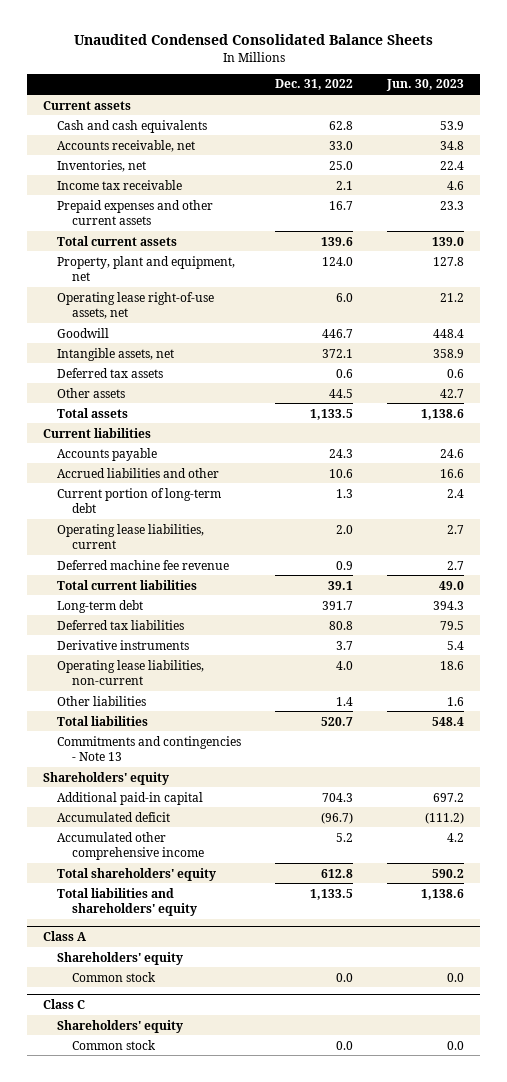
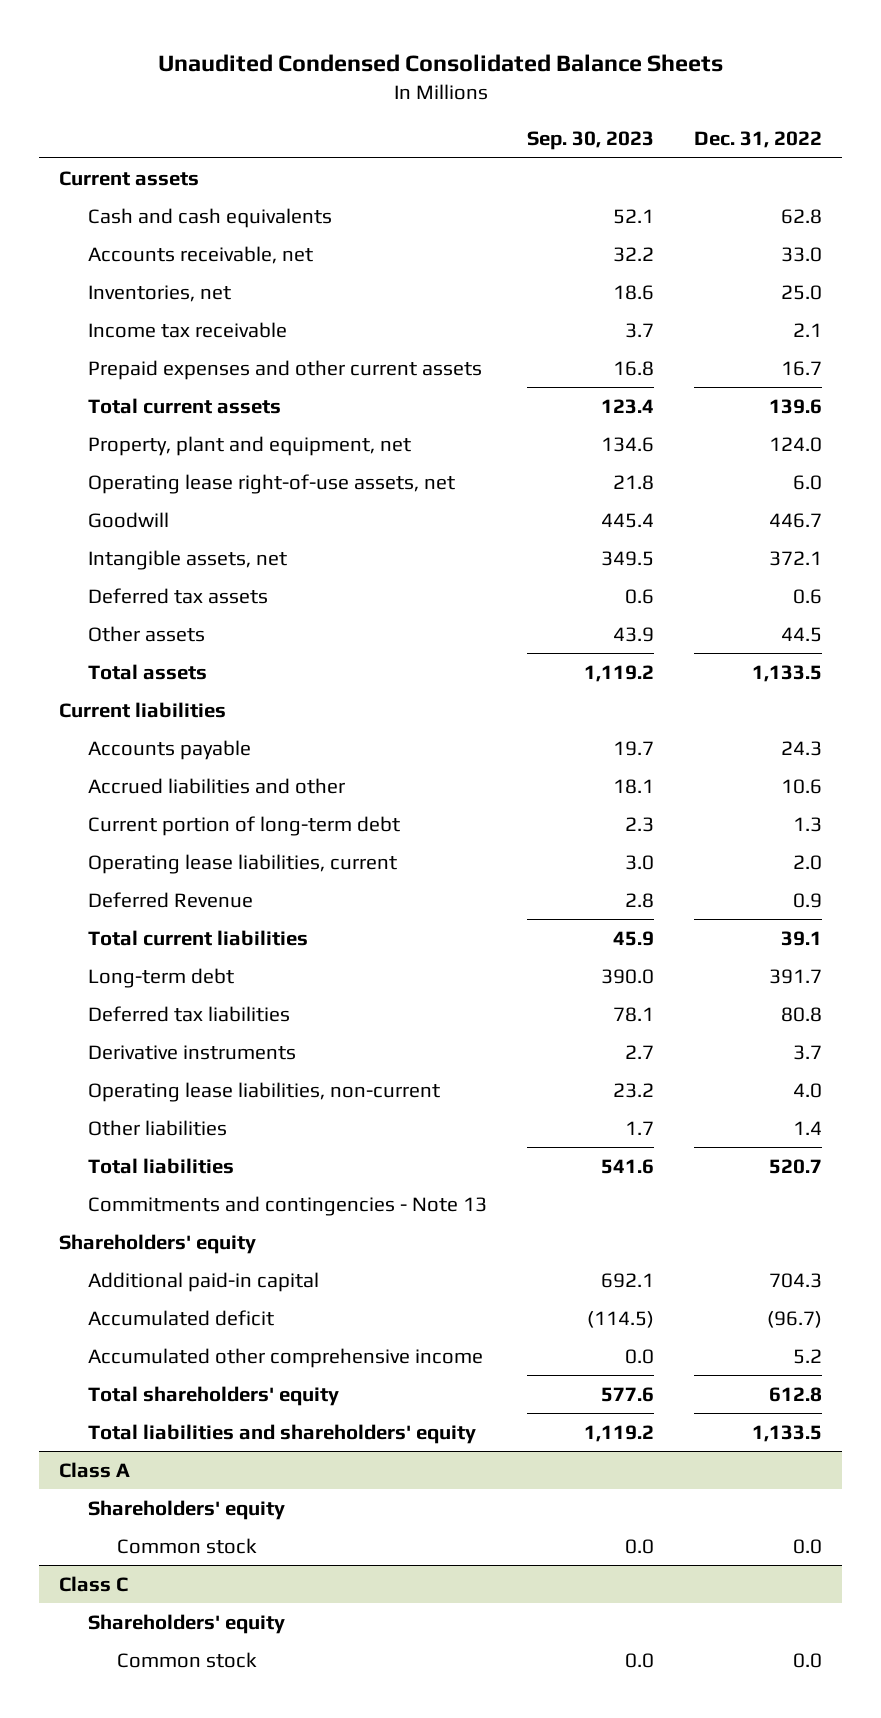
- | Dec. 31, 2022 | Jun. 30, 2023
+ | Sep. 30, 2023 | Dec. 31, 2022
- Deferred machine fee revenue | 0.9 | 2.7
+ Deferred Revenue | 2.8 | 0.9

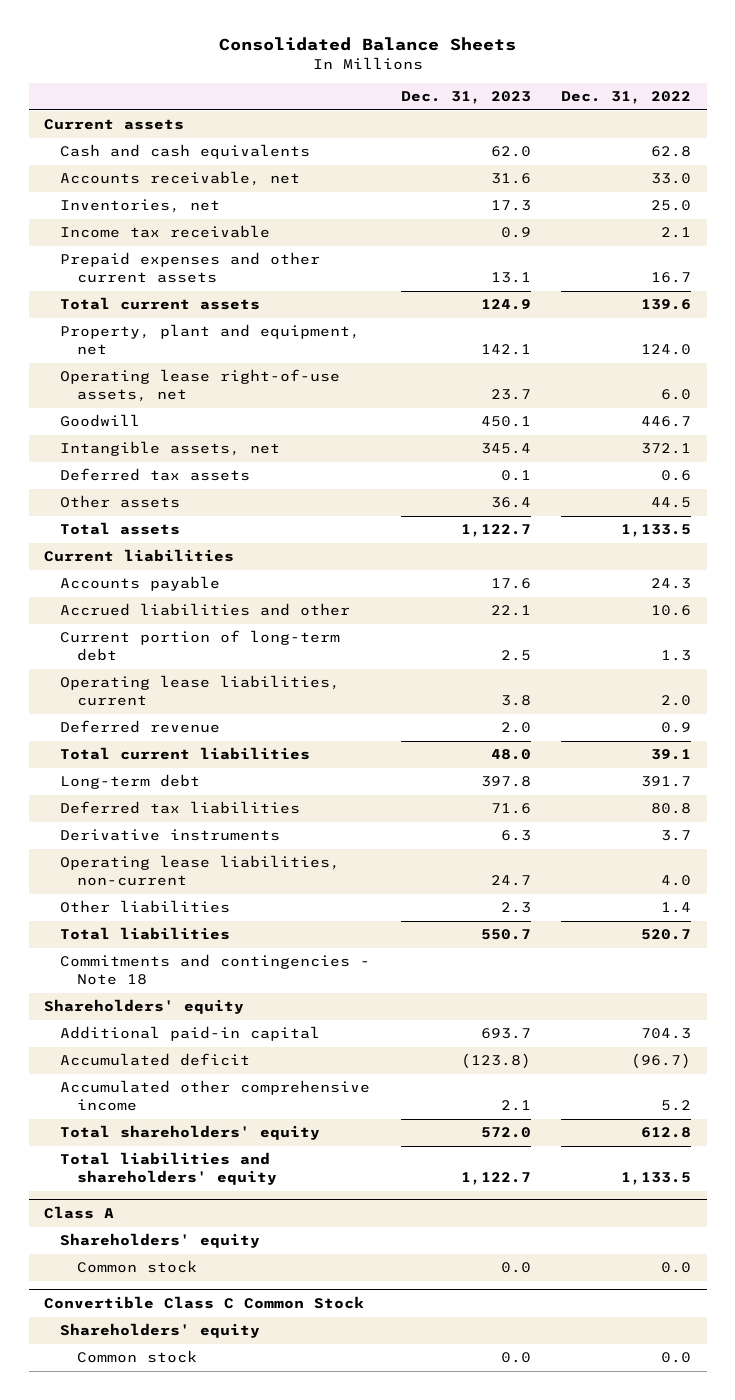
- Unaudited Condensed Consolidated Balance Sheets
+ Consolidated Balance Sheets
- | Sep. 30, 2023 | Dec. 31, 2022
+ | Dec. 31, 2023 | Dec. 31, 2022
- Deferred Revenue | 2.8 | 0.9
+ Deferred revenue | 2.0 | 0.9
- Commitments and contingencies - Note 13
+ Commitments and contingencies - Note 18
- Class C
+ Convertible Class C Common Stock

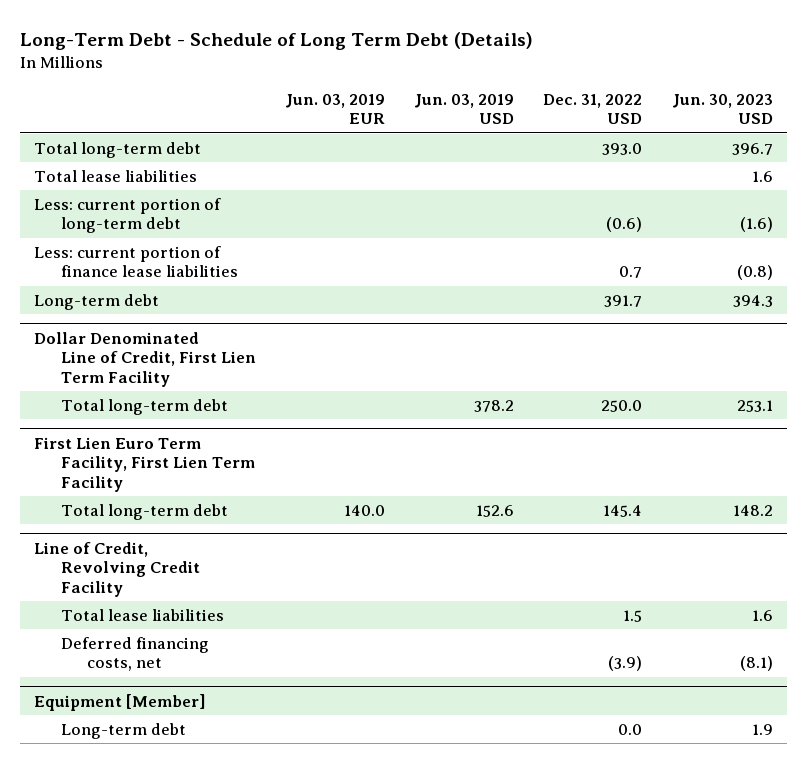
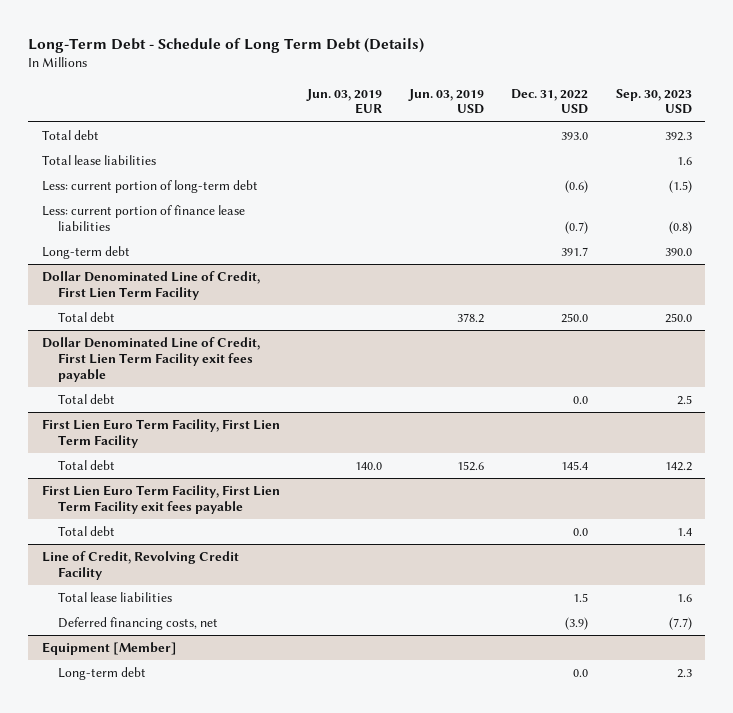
- | Jun. 03, 2019 EUR | Jun. 03, 2019 USD | Dec. 31, 2022 USD | Jun. 30, 2023 USD
+ | Jun. 03, 2019 EUR | Jun. 03, 2019 USD | Dec. 31, 2022 USD | Sep. 30, 2023 USD
- Total long-term debt | | | 393.0 | 396.7
+ Total debt | | | 393.0 | 392.3
- Less: current portion of finance lease liabilities | | | 0.7 | (0.8)
+ Less: current portion of finance lease liabilities | | | (0.7) | (0.8)
@ Dollar Denominated Line of Credit, First Lien Term Facility
- Total long-term debt | | 378.2 | 250.0 | 253.1
+ Total debt | | 378.2 | 250.0 | 250.0
+ Dollar Denominated Line of Credit, First Lien Term Facility exit fees payable
+ Total debt | | | 0.0 | 2.5
@ First Lien Euro Term Facility, First Lien Term Facility
- Total long-term debt | 140.0 | 152.6 | 145.4 | 148.2
+ Total debt | 140.0 | 152.6 | 145.4 | 142.2
+ First Lien Euro Term Facility, First Lien Term Facility exit fees payable
+ Total debt | | | 0.0 | 1.4

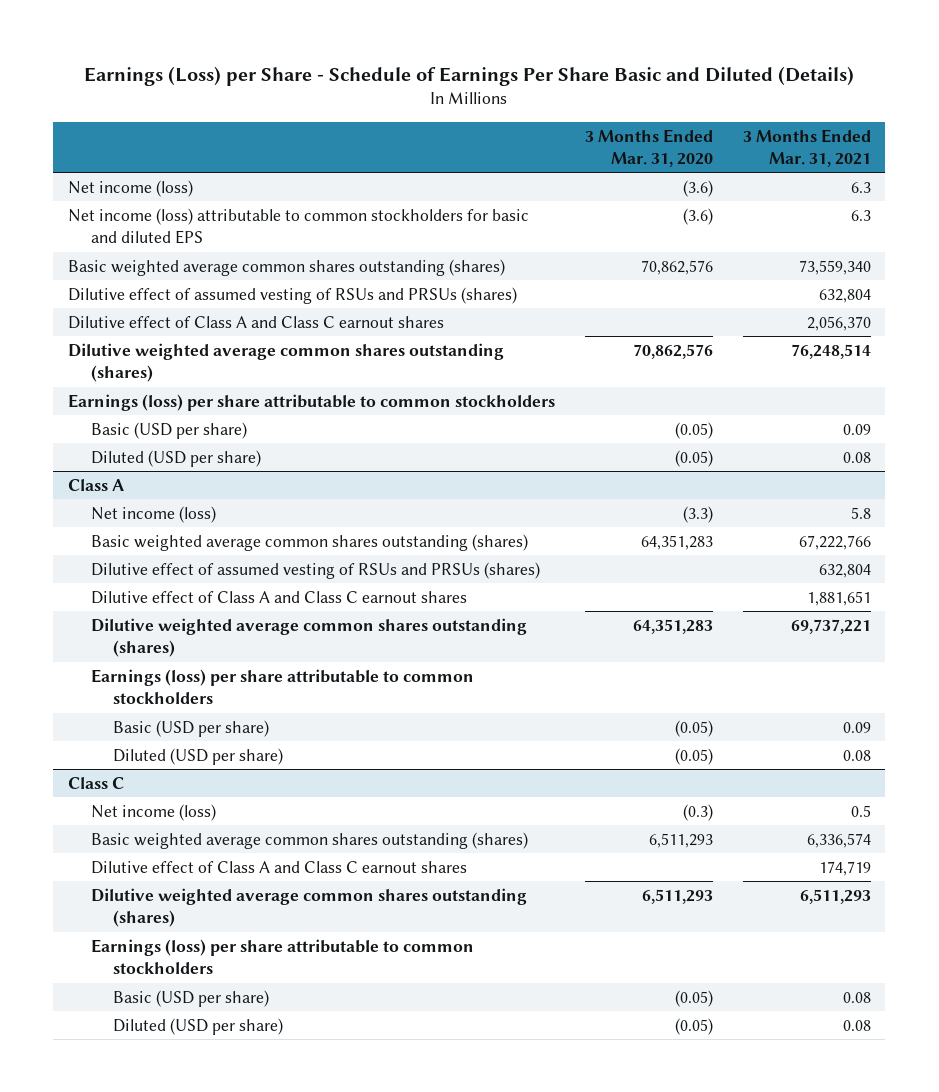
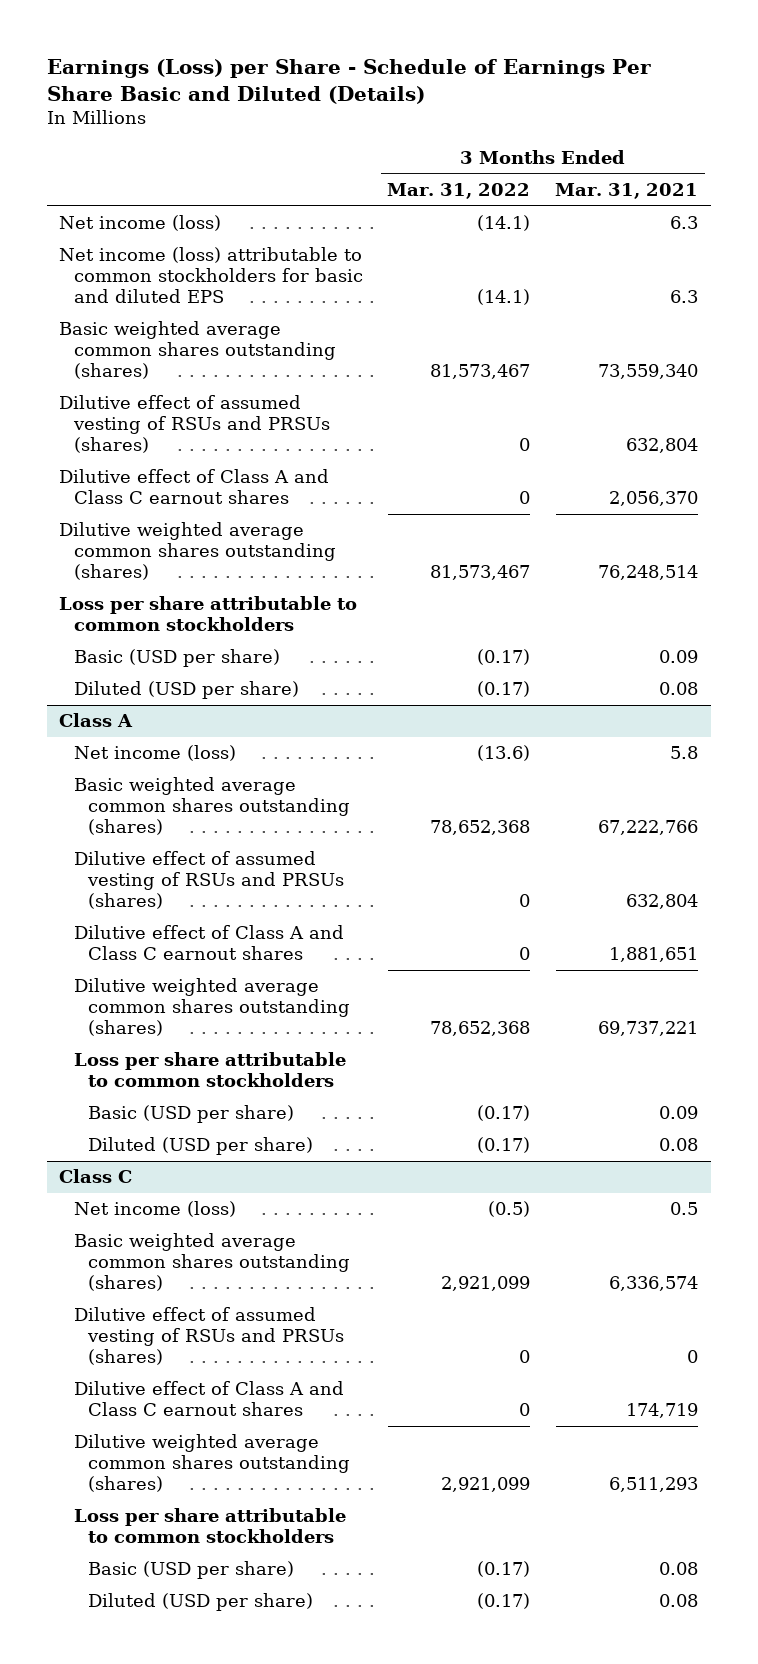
- | 3 Months Ended Mar. 31, 2020 | 3 Months Ended Mar. 31, 2021
+ | 3 Months Ended Mar. 31, 2022 | 3 Months Ended Mar. 31, 2021
- Earnings (loss) per share attributable to common stockholders
+ Loss per share attributable to common stockholders
@ Class A
- Earnings (loss) per share attributable to common stockholders
+ Loss per share attributable to common stockholders
@ Class C
+ Dilutive effect of assumed vesting of RSUs and PRSUs (shares) | 0 | 0
- Earnings (loss) per share attributable to common stockholders
+ Loss per share attributable to common stockholders

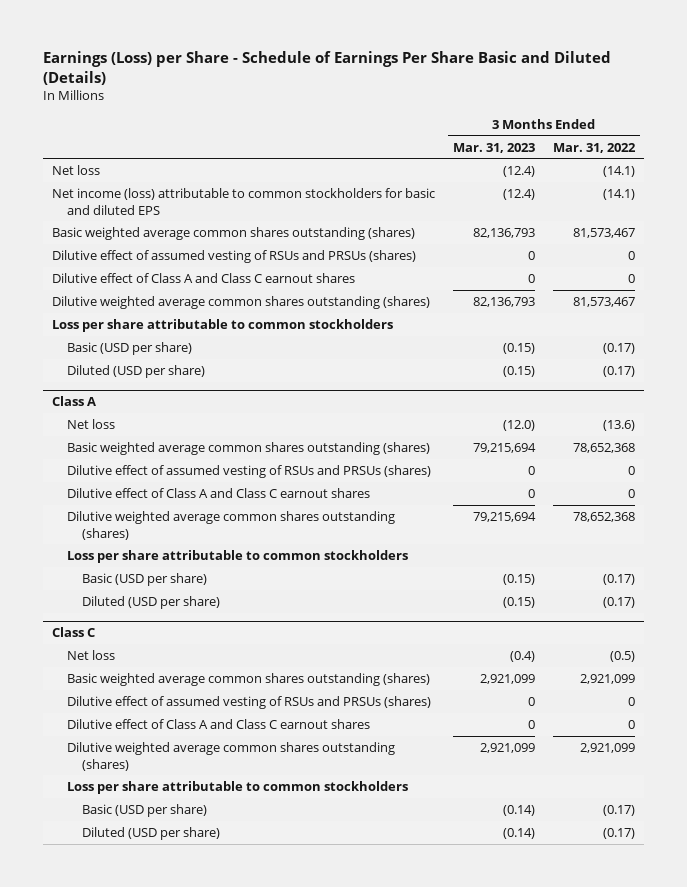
- | 3 Months Ended Mar. 31, 2022 | 3 Months Ended Mar. 31, 2021
+ | 3 Months Ended Mar. 31, 2023 | 3 Months Ended Mar. 31, 2022
- Net income (loss) | (14.1) | 6.3
+ Net loss | (12.4) | (14.1)
@ Class A
- Net income (loss) | (13.6) | 5.8
+ Net loss | (12.0) | (13.6)
@ Class C
- Net income (loss) | (0.5) | 0.5
+ Net loss | (0.4) | (0.5)

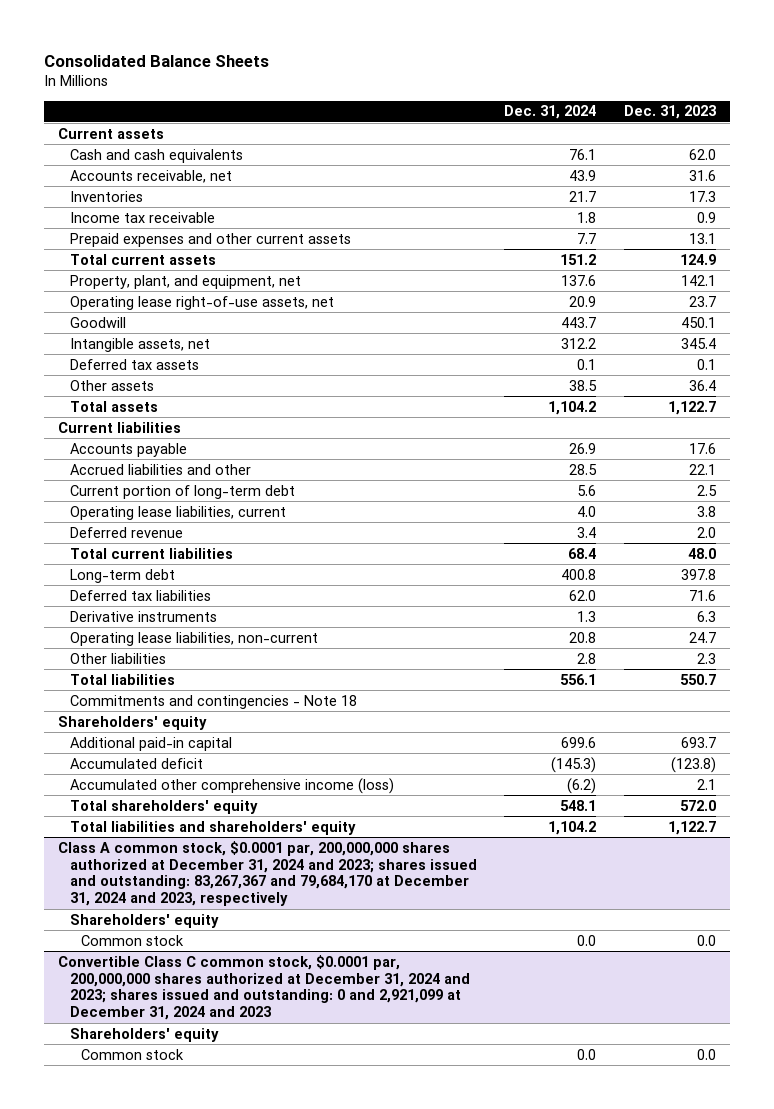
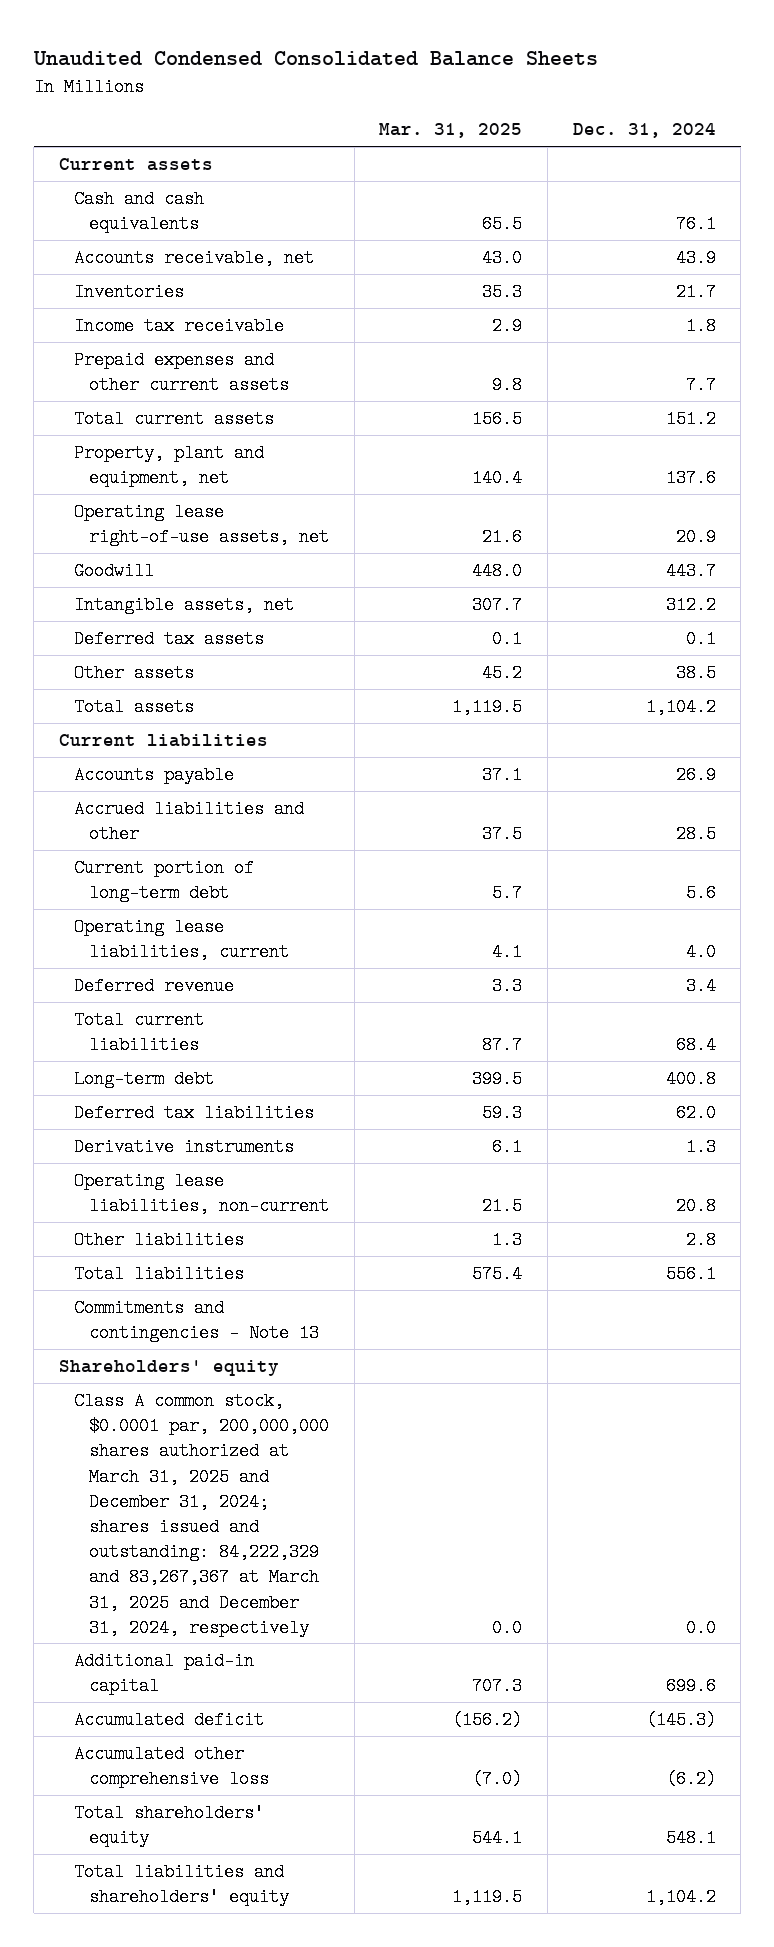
- Consolidated Balance Sheets
+ Unaudited Condensed Consolidated Balance Sheets
- | Dec. 31, 2024 | Dec. 31, 2023
+ | Mar. 31, 2025 | Dec. 31, 2024
- Property, plant, and equipment, net | 137.6 | 142.1
+ Property, plant and equipment, net | 140.4 | 137.6
- Commitments and contingencies - Note 18
+ Commitments and contingencies - Note 13
+ Class A common stock, $0.0001 par, 200,000,000 shares authorized at March 31, 2025 and December 31, 2024; shares issued and outstanding: 84,222,329 and 83,267,367 at March 31, 2025 and December 31, 2024, respectively | 0.0 | 0.0
- Accumulated other comprehensive income (loss) | (6.2) | 2.1
+ Accumulated other comprehensive loss | (7.0) | (6.2)
- Class A common stock, $0.0001 par, 200,000,000 shares authorized at December 31, 2024 and 2023; shares issued and outstanding: 83,267,367 and 79,684,170 at December 31, 2024 and 2023, respectively
- Shareholders' equity
- Common stock | 0.0 | 0.0
- Convertible Class C common stock, $0.0001 par, 200,000,000 shares authorized at December 31, 2024 and 2023; shares issued and outstanding: 0 and 2,921,099 at December 31, 2024 and 2023
- Shareholders' equity
- Common stock | 0.0 | 0.0

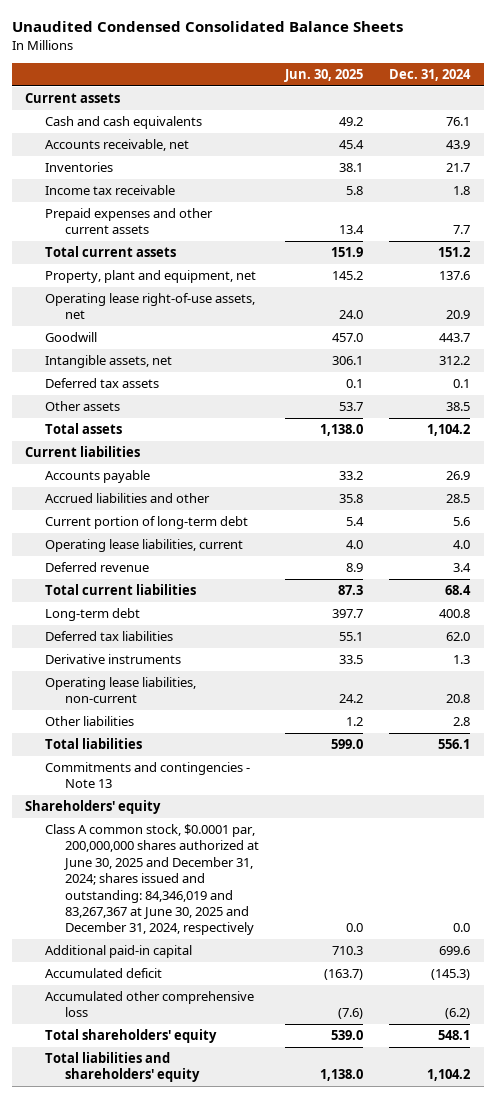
- | Mar. 31, 2025 | Dec. 31, 2024
+ | Jun. 30, 2025 | Dec. 31, 2024
- Class A common stock, $0.0001 par, 200,000,000 shares authorized at March 31, 2025 and December 31, 2024; shares issued and outstanding: 84,222,329 and 83,267,367 at March 31, 2025 and December 31, 2024, respectively | 0.0 | 0.0
+ Class A common stock, $0.0001 par, 200,000,000 shares authorized at June 30, 2025 and December 31, 2024; shares issued and outstanding: 84,346,019 and 83,267,367 at June 30, 2025 and December 31, 2024, respectively | 0.0 | 0.0

